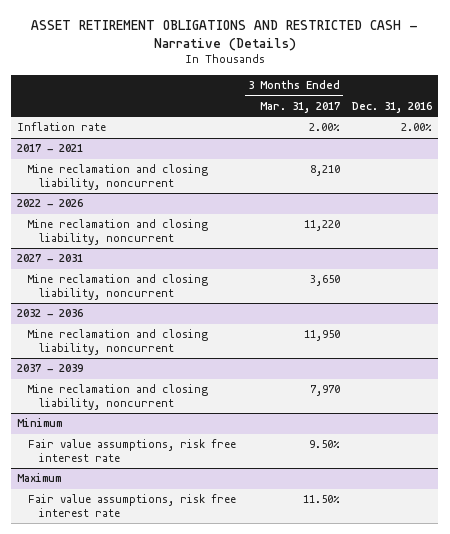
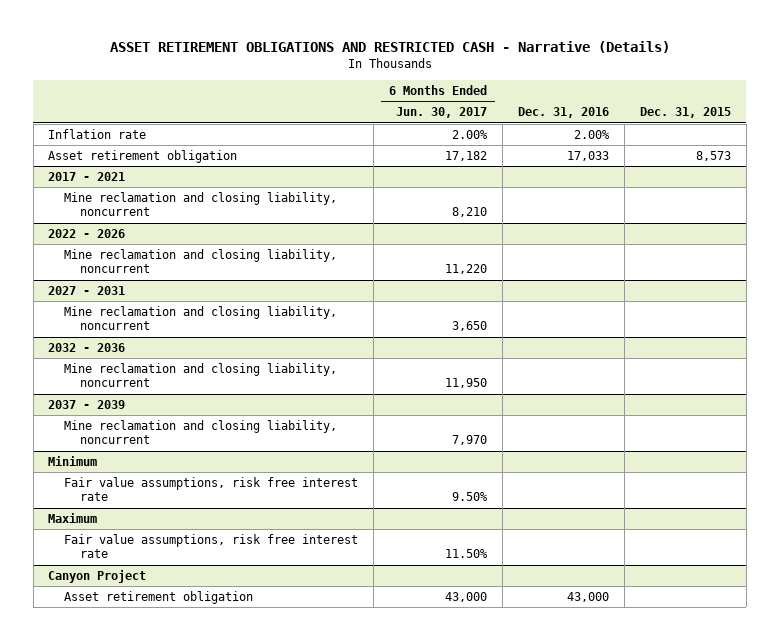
- | 3 Months Ended Mar. 31, 2017 | Dec. 31, 2016
+ | 6 Months Ended Jun. 30, 2017 | Dec. 31, 2016 | Dec. 31, 2015
+ Asset retirement obligation | 17,182 | 17,033 | 8,573
+ Canyon Project
+ Asset retirement obligation | 43,000 | 43,000 |

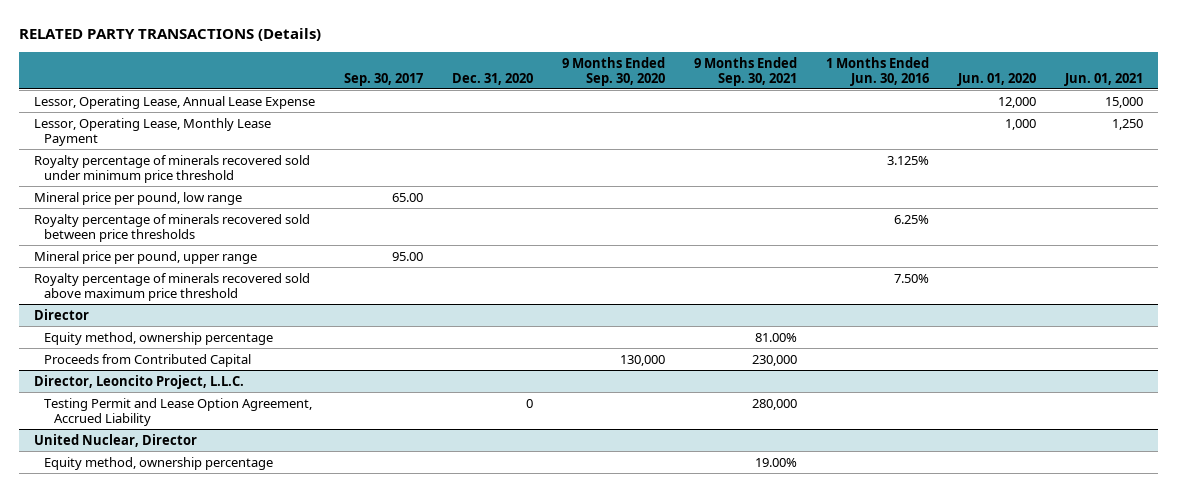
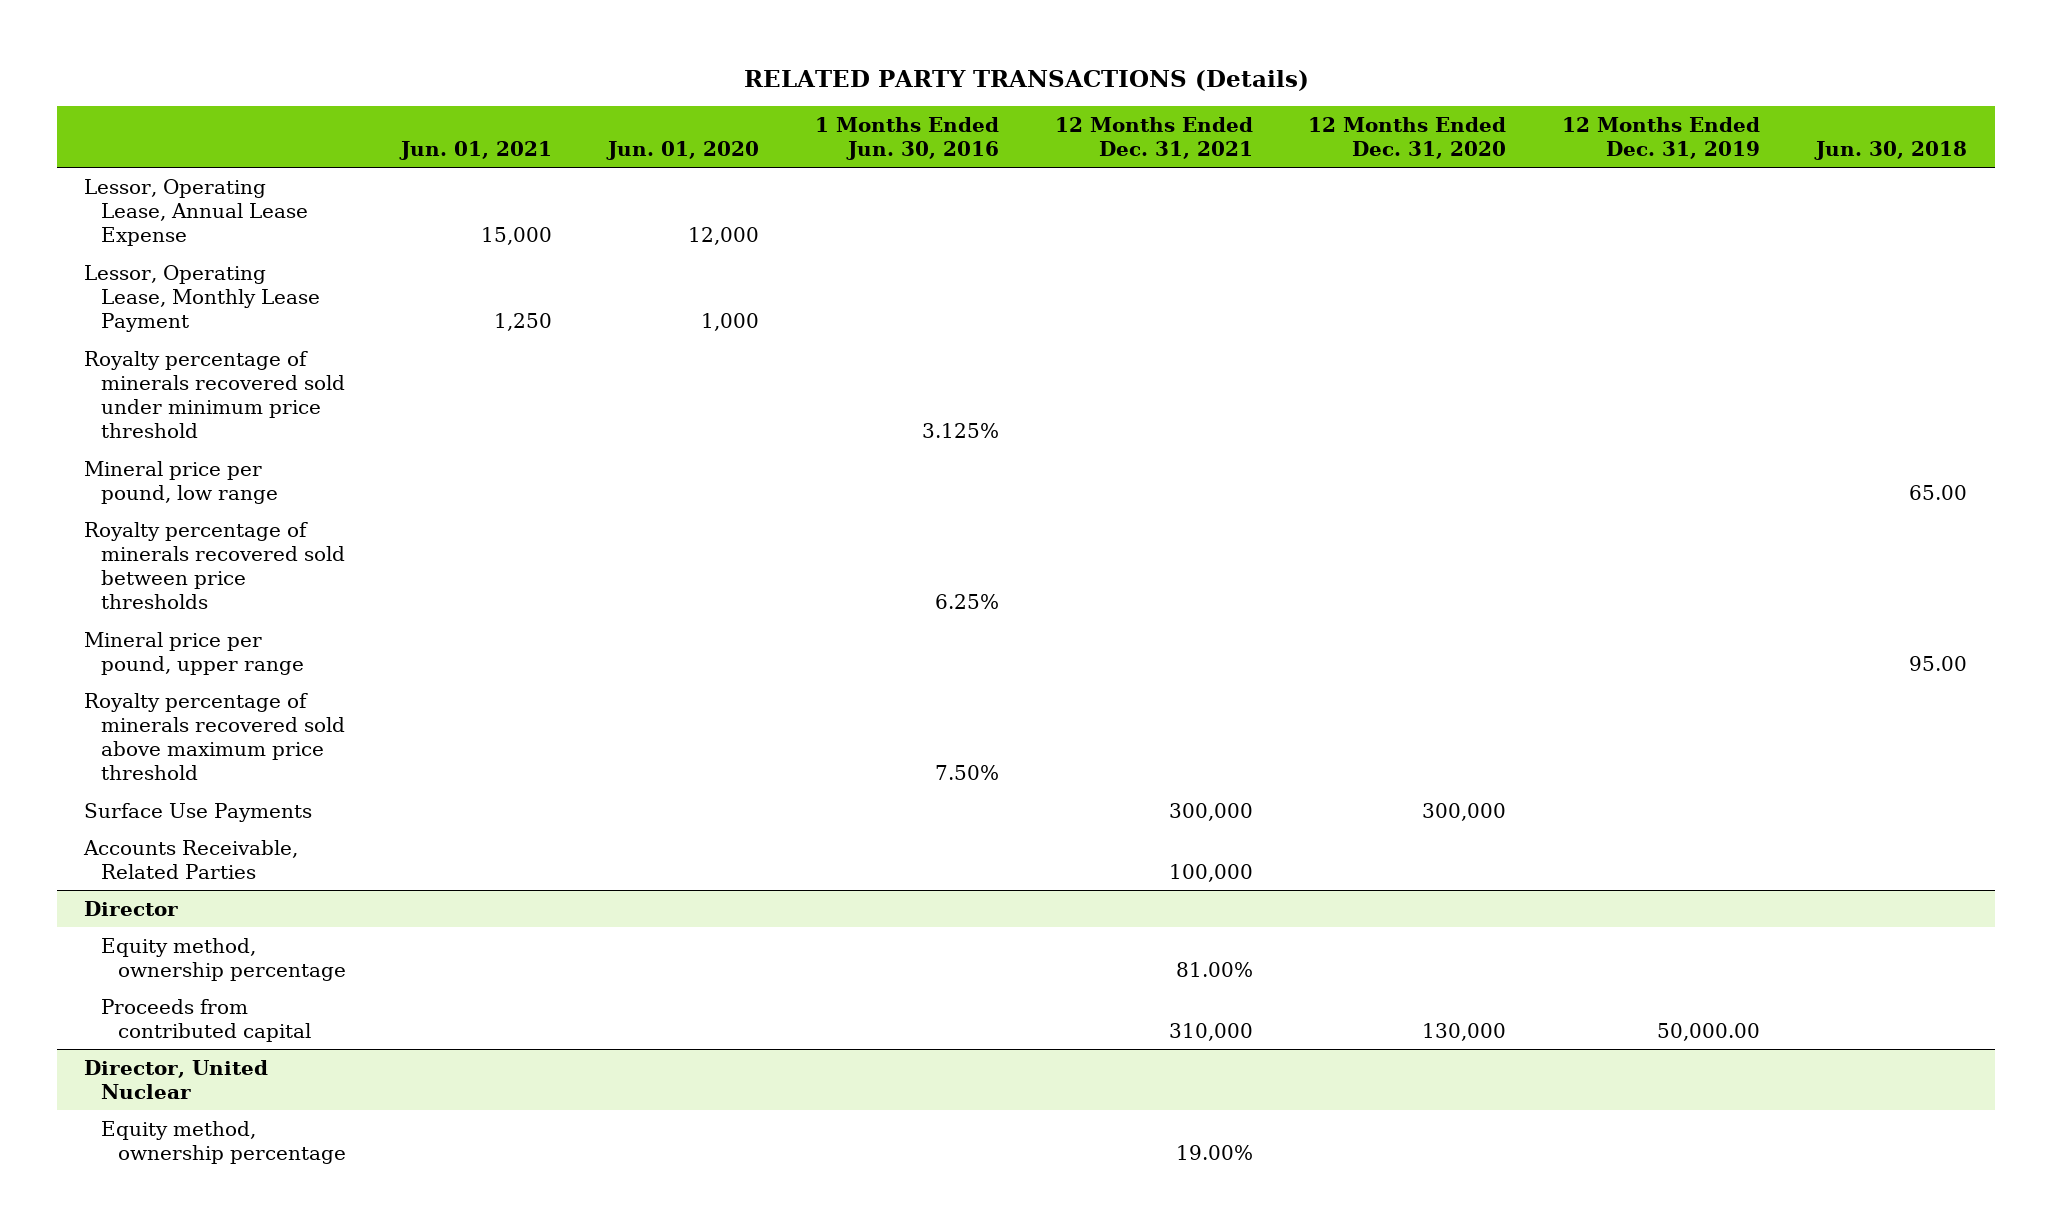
- | Sep. 30, 2017 | Dec. 31, 2020 | 9 Months Ended Sep. 30, 2020 | 9 Months Ended Sep. 30, 2021 | 1 Months Ended Jun. 30, 2016 | Jun. 01, 2020 | Jun. 01, 2021
+ | Jun. 01, 2021 | Jun. 01, 2020 | 1 Months Ended Jun. 30, 2016 | 12 Months Ended Dec. 31, 2021 | 12 Months Ended Dec. 31, 2020 | 12 Months Ended Dec. 31, 2019 | Jun. 30, 2018
+ Surface Use Payments | | | | 300,000 | 300,000 | |
+ Accounts Receivable, Related Parties | | | | 100,000 | | |
@ Director
- Proceeds from Contributed Capital | | | 130,000 | 230,000 | | |
- Director, Leoncito Project, L.L.C.
- Testing Permit and Lease Option Agreement, Accrued Liability | | 0 | | 280,000 | | |
- United Nuclear, Director
@ Director
+ Proceeds from contributed capital | | | | 310,000 | 130,000 | 50,000.00 |
+ Director, United Nuclear

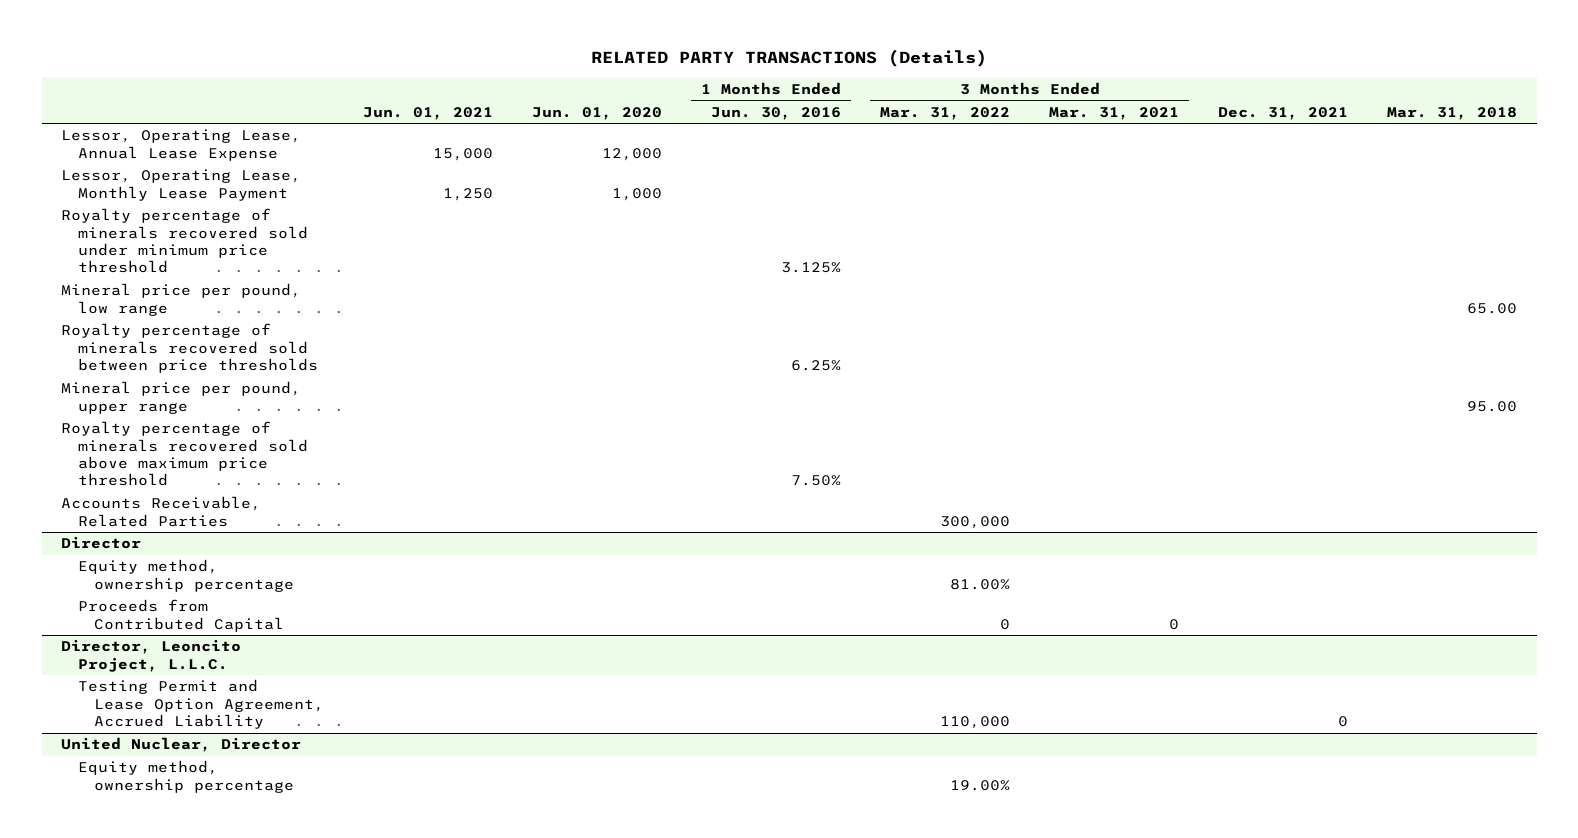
- | Jun. 01, 2021 | Jun. 01, 2020 | 1 Months Ended Jun. 30, 2016 | 12 Months Ended Dec. 31, 2021 | 12 Months Ended Dec. 31, 2020 | 12 Months Ended Dec. 31, 2019 | Jun. 30, 2018
+ | Jun. 01, 2021 | Jun. 01, 2020 | 1 Months Ended Jun. 30, 2016 | 3 Months Ended Mar. 31, 2022 | 3 Months Ended Mar. 31, 2021 | Dec. 31, 2021 | Mar. 31, 2018
- Surface Use Payments | | | | 300,000 | 300,000 | |
@ Director
- Proceeds from contributed capital | | | | 310,000 | 130,000 | 50,000.00 |
- Director, United Nuclear
@ Director
+ Proceeds from Contributed Capital | | | | 0 | 0 | |
+ Director, Leoncito Project, L.L.C.
+ Testing Permit and Lease Option Agreement, Accrued Liability | | | | 110,000 | | 0 |
+ United Nuclear, Director

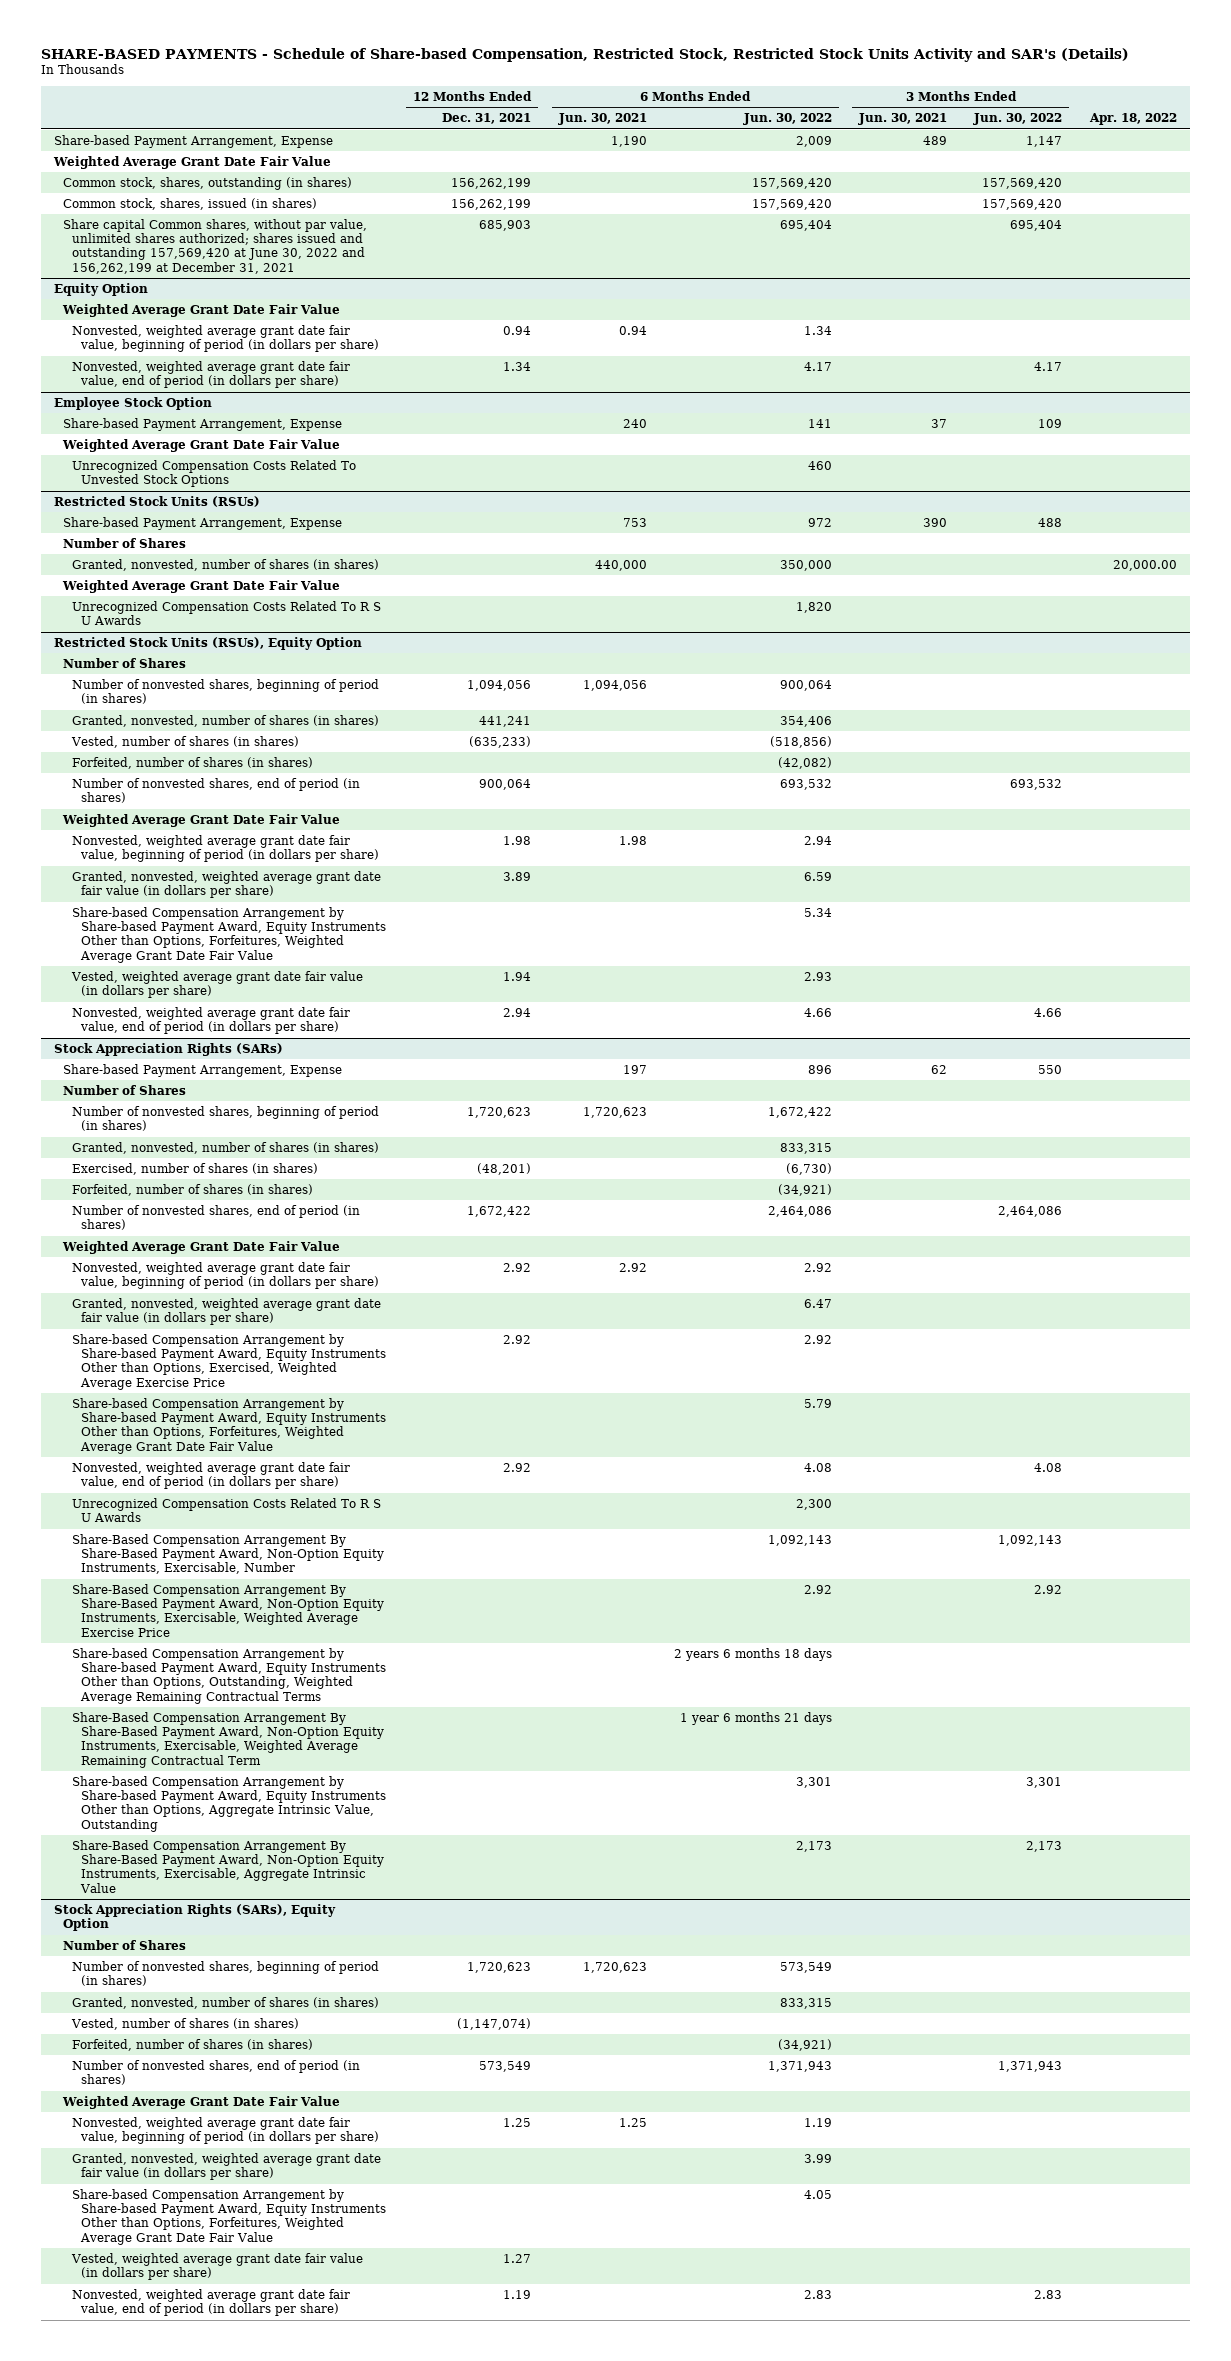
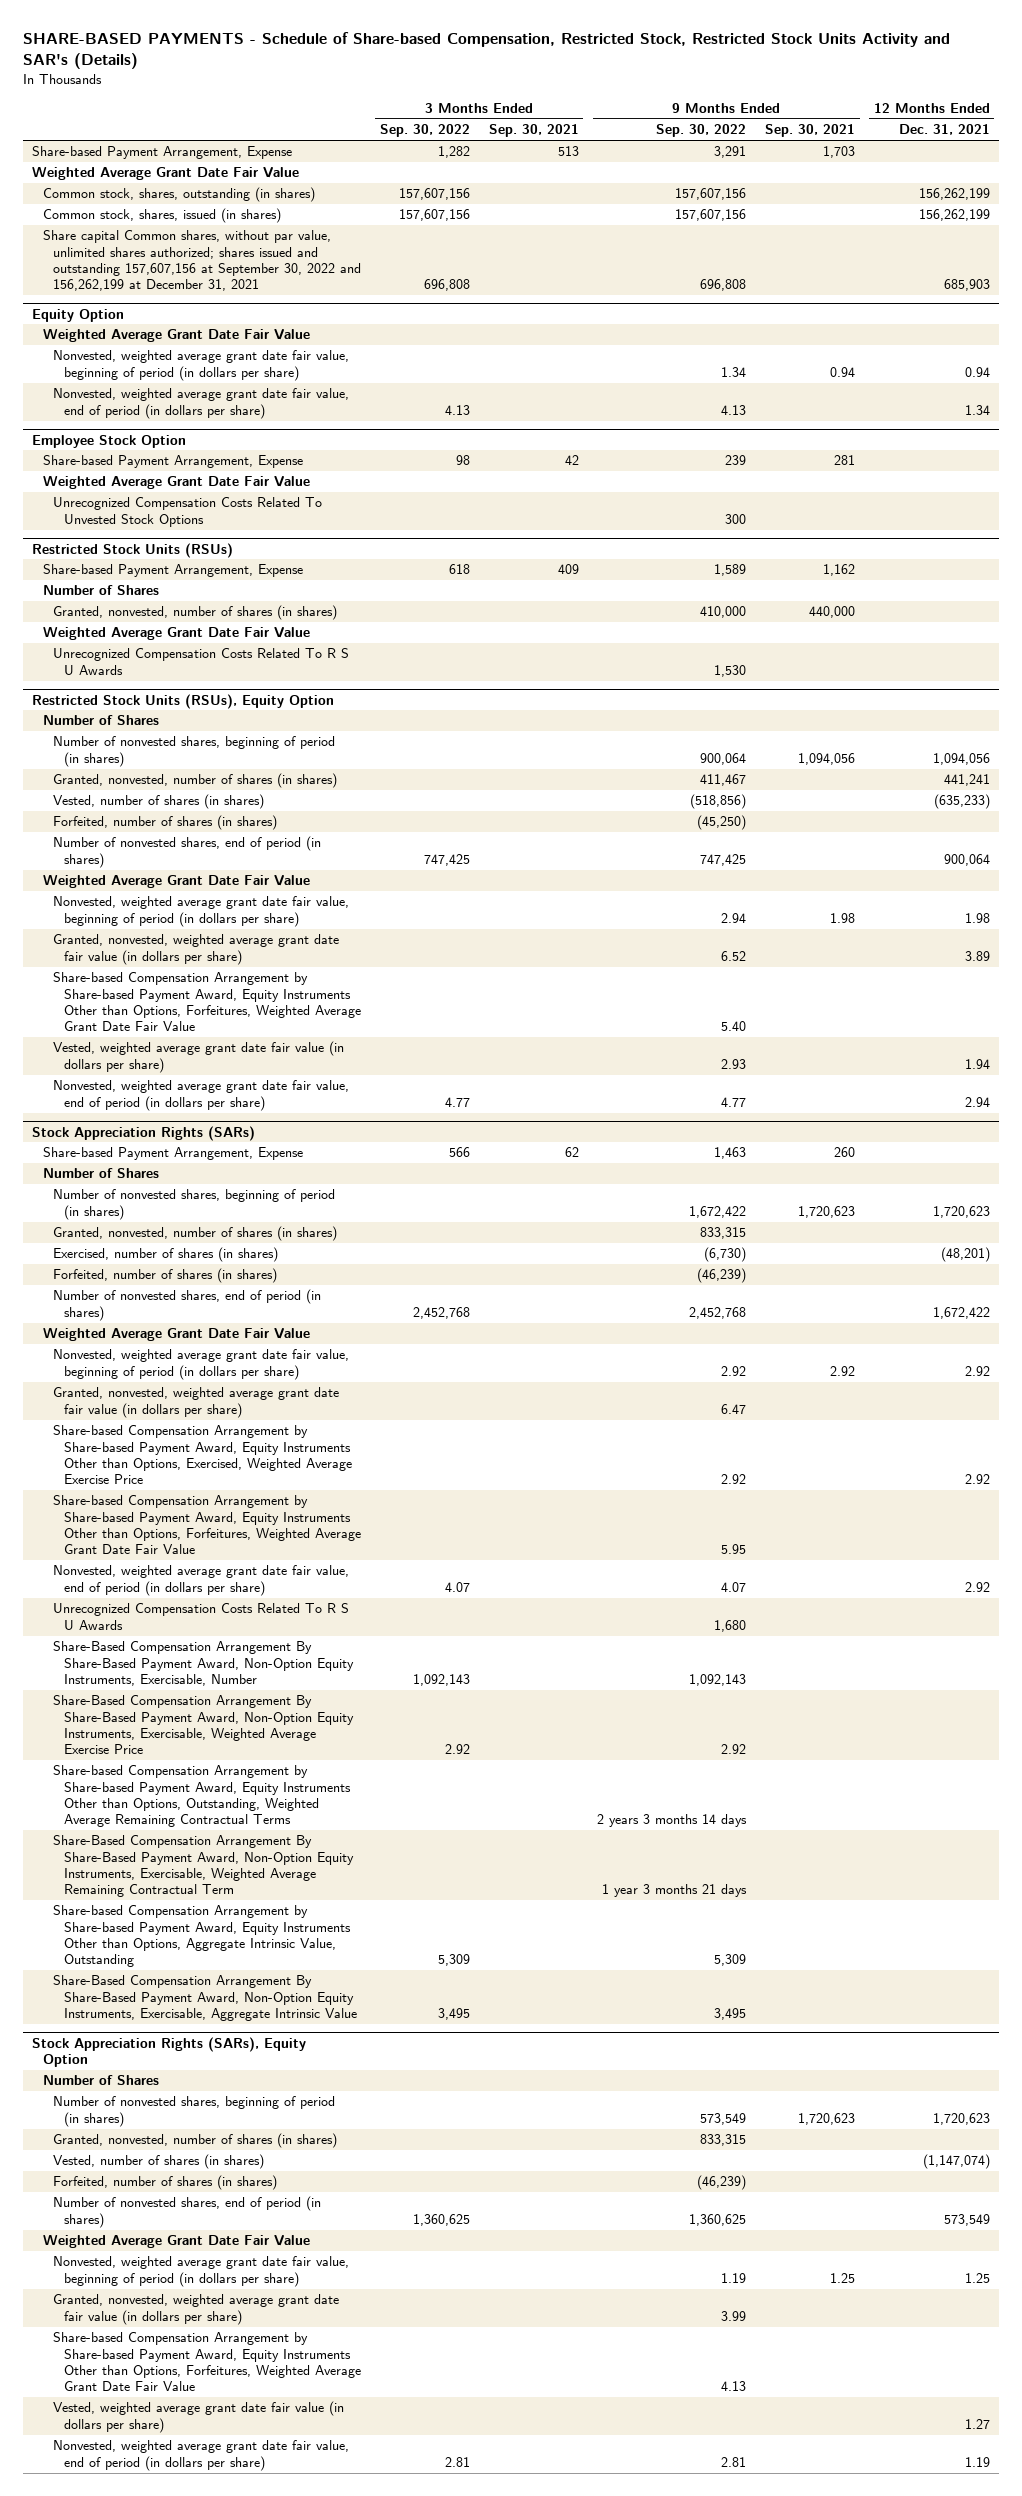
- | 12 Months Ended Dec. 31, 2021 | 6 Months Ended Jun. 30, 2021 | 6 Months Ended Jun. 30, 2022 | 3 Months Ended Jun. 30, 2021 | 3 Months Ended Jun. 30, 2022 | Apr. 18, 2022
+ | 3 Months Ended Sep. 30, 2022 | 3 Months Ended Sep. 30, 2021 | 9 Months Ended Sep. 30, 2022 | 9 Months Ended Sep. 30, 2021 | 12 Months Ended Dec. 31, 2021
- Share capital Common shares, without par value, unlimited shares authorized; shares issued and outstanding 157,569,420 at June 30, 2022 and 156,262,199 at December 31, 2021 | 685,903 | | 695,404 | | 695,404 |
+ Share capital Common shares, without par value, unlimited shares authorized; shares issued and outstanding 157,607,156 at September 30, 2022 and 156,262,199 at December 31, 2021 | 696,808 | | 696,808 | | 685,903

